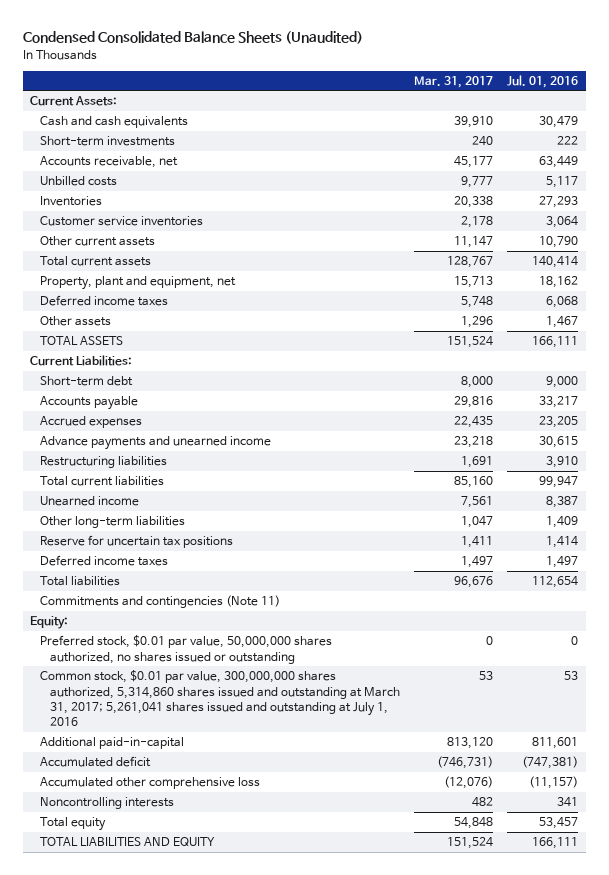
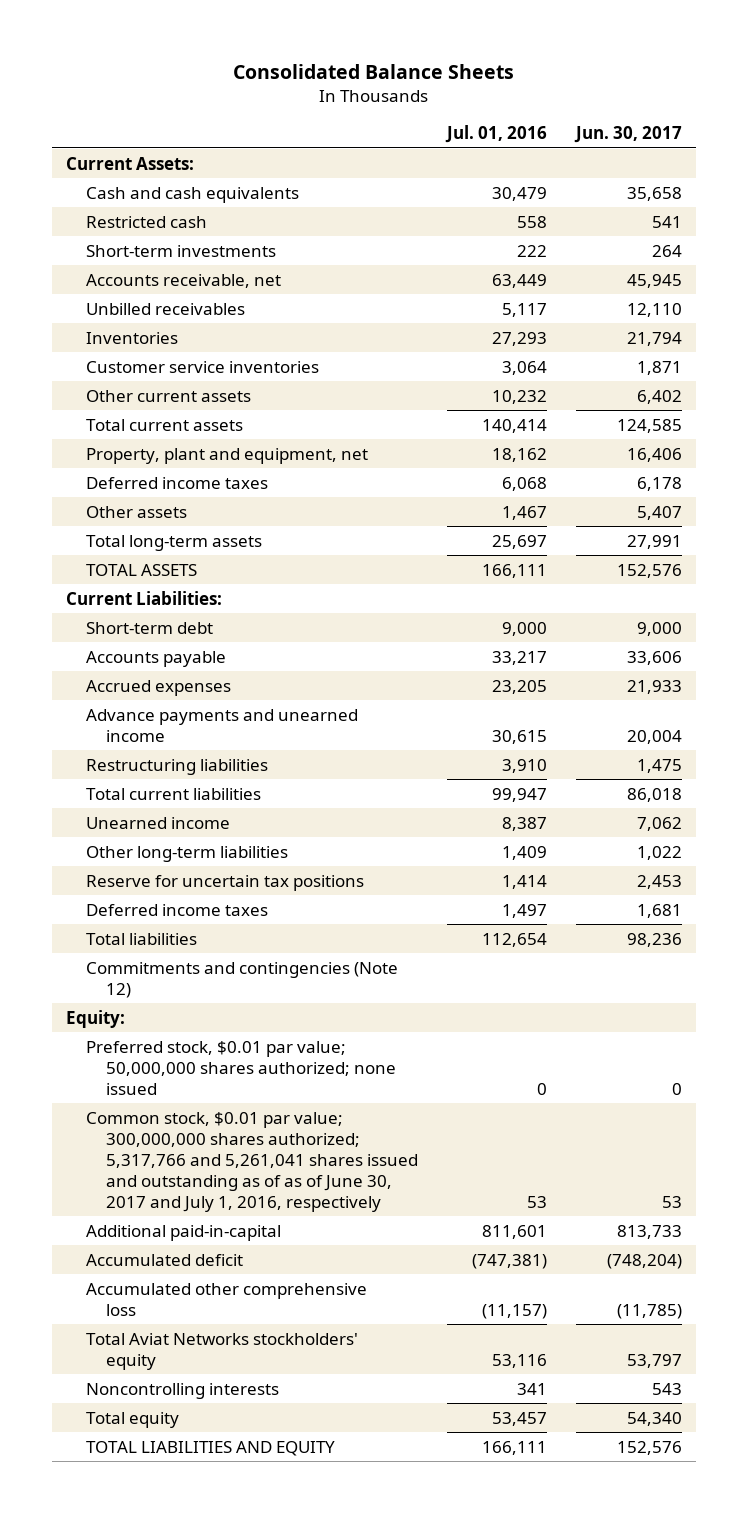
- Condensed Consolidated Balance Sheets (Unaudited)
+ Consolidated Balance Sheets
- | Mar. 31, 2017 | Jul. 01, 2016
+ | Jul. 01, 2016 | Jun. 30, 2017
+ Restricted cash | 558 | 541
- Unbilled costs | 9,777 | 5,117
+ Unbilled receivables | 5,117 | 12,110
- Other current assets | 11,147 | 10,790
+ Other current assets | 10,232 | 6,402
+ Total long-term assets | 25,697 | 27,991
- Commitments and contingencies (Note 11)
+ Commitments and contingencies (Note 12)
- Preferred stock, $0.01 par value, 50,000,000 shares authorized, no shares issued or outstanding | 0 | 0
- Common stock, $0.01 par value, 300,000,000 shares authorized, 5,314,860 shares issued and outstanding at March 31, 2017; 5,261,041 shares issued and outstanding at July 1, 2016 | 53 | 53
+ Preferred stock, $0.01 par value; 50,000,000 shares authorized; none issued | 0 | 0
+ Common stock, $0.01 par value; 300,000,000 shares authorized; 5,317,766 and 5,261,041 shares issued and outstanding as of as of June 30, 2017 and July 1, 2016, respectively | 53 | 53
+ Total Aviat Networks stockholders' equity | 53,116 | 53,797

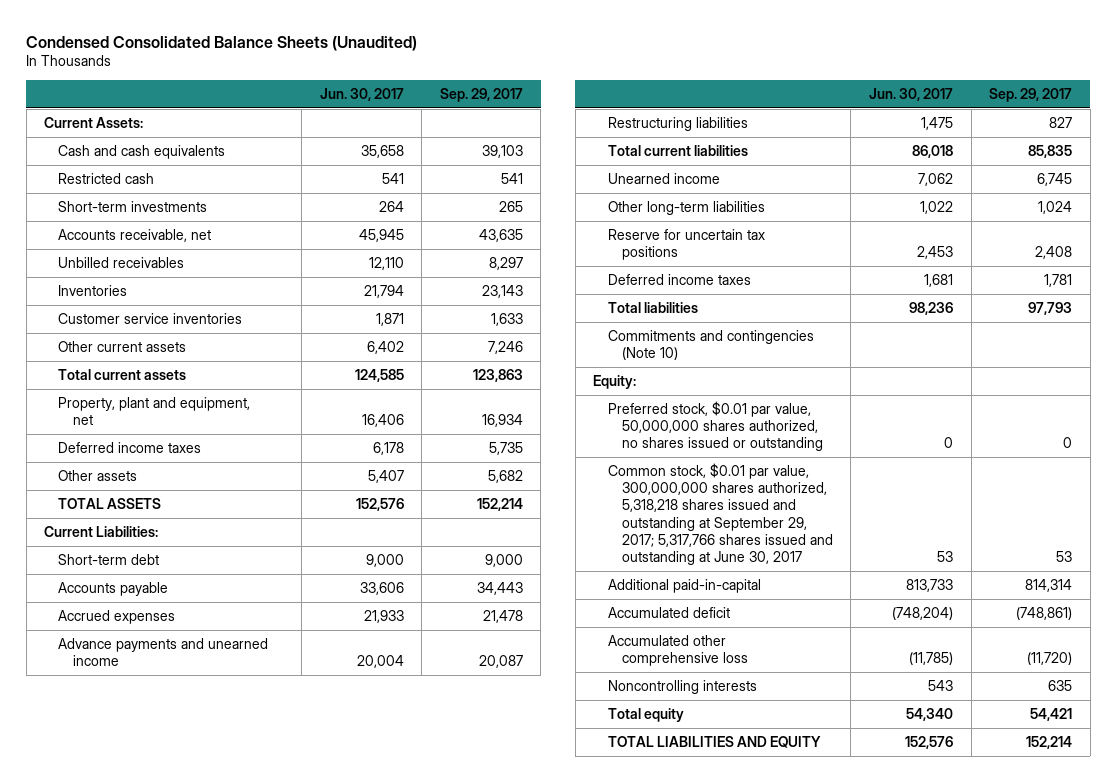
- Consolidated Balance Sheets
+ Condensed Consolidated Balance Sheets (Unaudited)
- | Jul. 01, 2016 | Jun. 30, 2017
+ | Jun. 30, 2017 | Sep. 29, 2017
- Total long-term assets | 25,697 | 27,991
- Commitments and contingencies (Note 12)
+ Commitments and contingencies (Note 10)
- Preferred stock, $0.01 par value; 50,000,000 shares authorized; none issued | 0 | 0
- Common stock, $0.01 par value; 300,000,000 shares authorized; 5,317,766 and 5,261,041 shares issued and outstanding as of as of June 30, 2017 and July 1, 2016, respectively | 53 | 53
+ Preferred stock, $0.01 par value, 50,000,000 shares authorized, no shares issued or outstanding | 0 | 0
+ Common stock, $0.01 par value, 300,000,000 shares authorized, 5,318,218 shares issued and outstanding at September 29, 2017; 5,317,766 shares issued and outstanding at June 30, 2017 | 53 | 53
- Total Aviat Networks stockholders' equity | 53,116 | 53,797

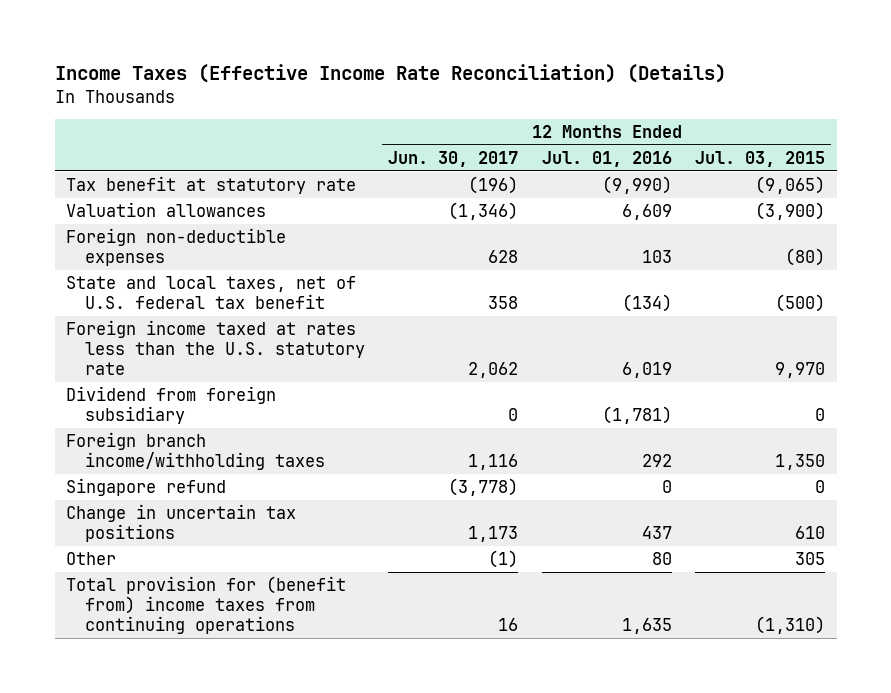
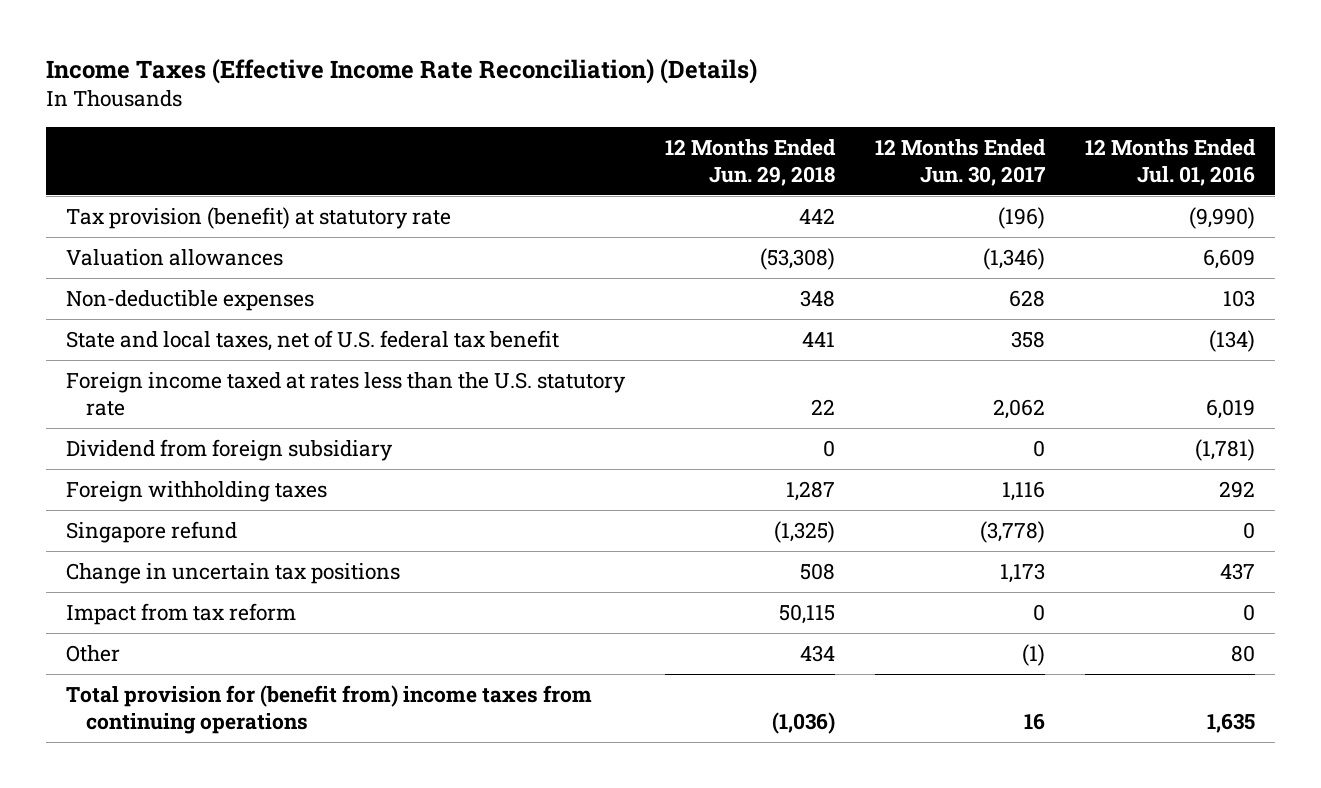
- | 12 Months Ended Jun. 30, 2017 | 12 Months Ended Jul. 01, 2016 | 12 Months Ended Jul. 03, 2015
+ | 12 Months Ended Jun. 29, 2018 | 12 Months Ended Jun. 30, 2017 | 12 Months Ended Jul. 01, 2016
- Tax benefit at statutory rate | (196) | (9,990) | (9,065)
+ Tax provision (benefit) at statutory rate | 442 | (196) | (9,990)
- Foreign non-deductible expenses | 628 | 103 | (80)
+ Non-deductible expenses | 348 | 628 | 103
- Foreign branch income/withholding taxes | 1,116 | 292 | 1,350
+ Foreign withholding taxes | 1,287 | 1,116 | 292
+ Impact from tax reform | 50,115 | 0 | 0

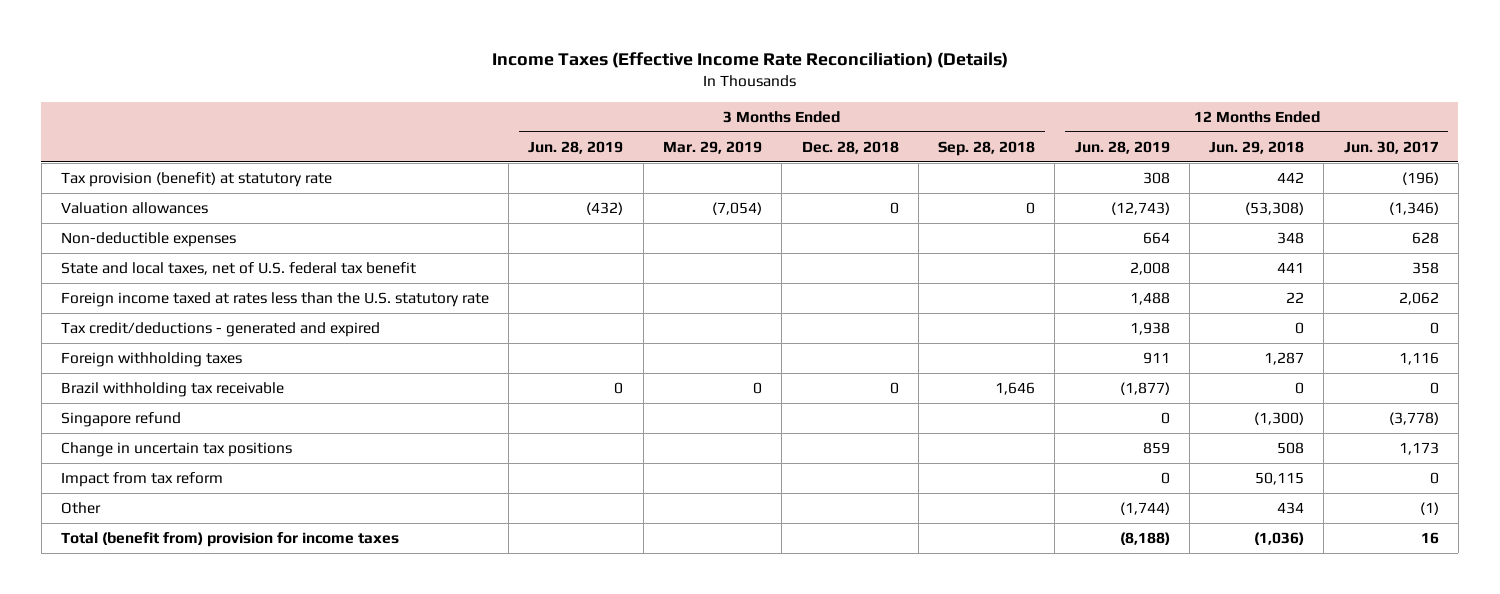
- | 12 Months Ended Jun. 29, 2018 | 12 Months Ended Jun. 30, 2017 | 12 Months Ended Jul. 01, 2016
+ | 3 Months Ended Jun. 28, 2019 | 3 Months Ended Mar. 29, 2019 | 3 Months Ended Dec. 28, 2018 | 3 Months Ended Sep. 28, 2018 | 12 Months Ended Jun. 28, 2019 | 12 Months Ended Jun. 29, 2018 | 12 Months Ended Jun. 30, 2017
- Dividend from foreign subsidiary | 0 | 0 | (1,781)
+ Tax credit/deductions - generated and expired | | | | | 1,938 | 0 | 0
- Singapore refund | (1,325) | (3,778) | 0
+ Brazil withholding tax receivable | 0 | 0 | 0 | 1,646 | (1,877) | 0 | 0
+ Singapore refund | | | | | 0 | (1,300) | (3,778)
- Total provision for (benefit from) income taxes from continuing operations | (1,036) | 16 | 1,635
+ Total (benefit from) provision for income taxes | | | | | (8,188) | (1,036) | 16

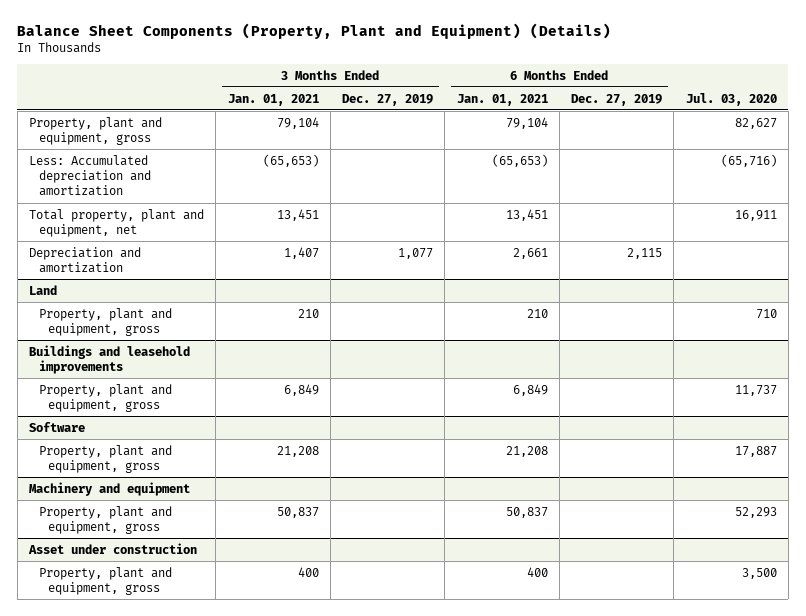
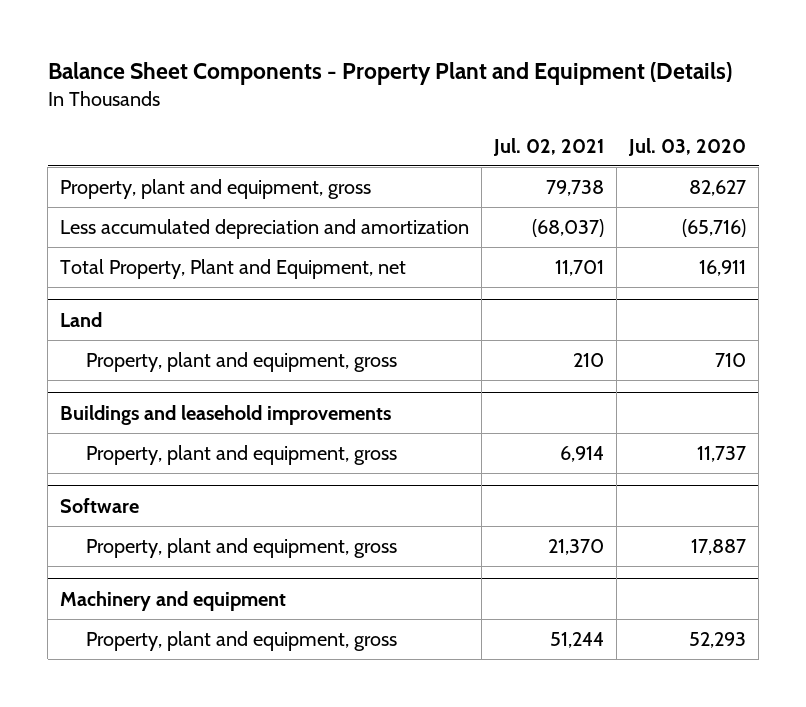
- Balance Sheet Components (Property, Plant and Equipment) (Details)
+ Balance Sheet Components - Property Plant and Equipment (Details)
- | 3 Months Ended Jan. 01, 2021 | 3 Months Ended Dec. 27, 2019 | 6 Months Ended Jan. 01, 2021 | 6 Months Ended Dec. 27, 2019 | Jul. 03, 2020
+ | Jul. 02, 2021 | Jul. 03, 2020
- Less: Accumulated depreciation and amortization | (65,653) | | (65,653) | | (65,716)
- Total property, plant and equipment, net | 13,451 | | 13,451 | | 16,911
- Depreciation and amortization | 1,407 | 1,077 | 2,661 | 2,115 |
+ Less accumulated depreciation and amortization | (68,037) | (65,716)
+ Total Property, Plant and Equipment, net | 11,701 | 16,911
- Asset under construction
- Property, plant and equipment, gross | 400 | | 400 | | 3,500

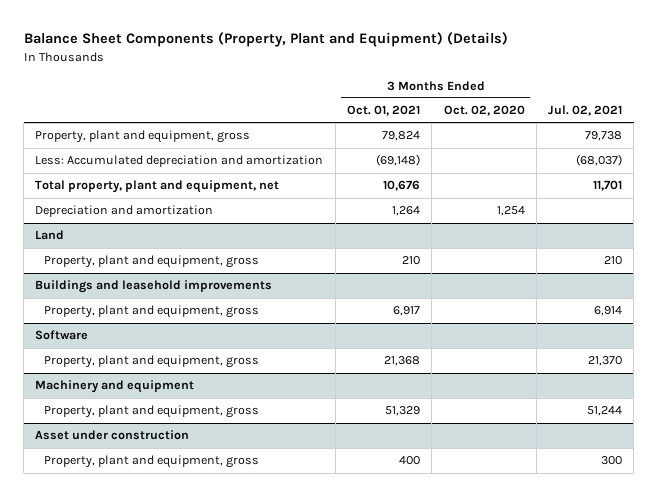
- Balance Sheet Components - Property Plant and Equipment (Details)
+ Balance Sheet Components (Property, Plant and Equipment) (Details)
- | Jul. 02, 2021 | Jul. 03, 2020
+ | 3 Months Ended Oct. 01, 2021 | 3 Months Ended Oct. 02, 2020 | Jul. 02, 2021
- Less accumulated depreciation and amortization | (68,037) | (65,716)
- Total Property, Plant and Equipment, net | 11,701 | 16,911
+ Less: Accumulated depreciation and amortization | (69,148) | | (68,037)
+ Total property, plant and equipment, net | 10,676 | | 11,701
+ Depreciation and amortization | 1,264 | 1,254 |
+ Asset under construction
+ Property, plant and equipment, gross | 400 | | 300

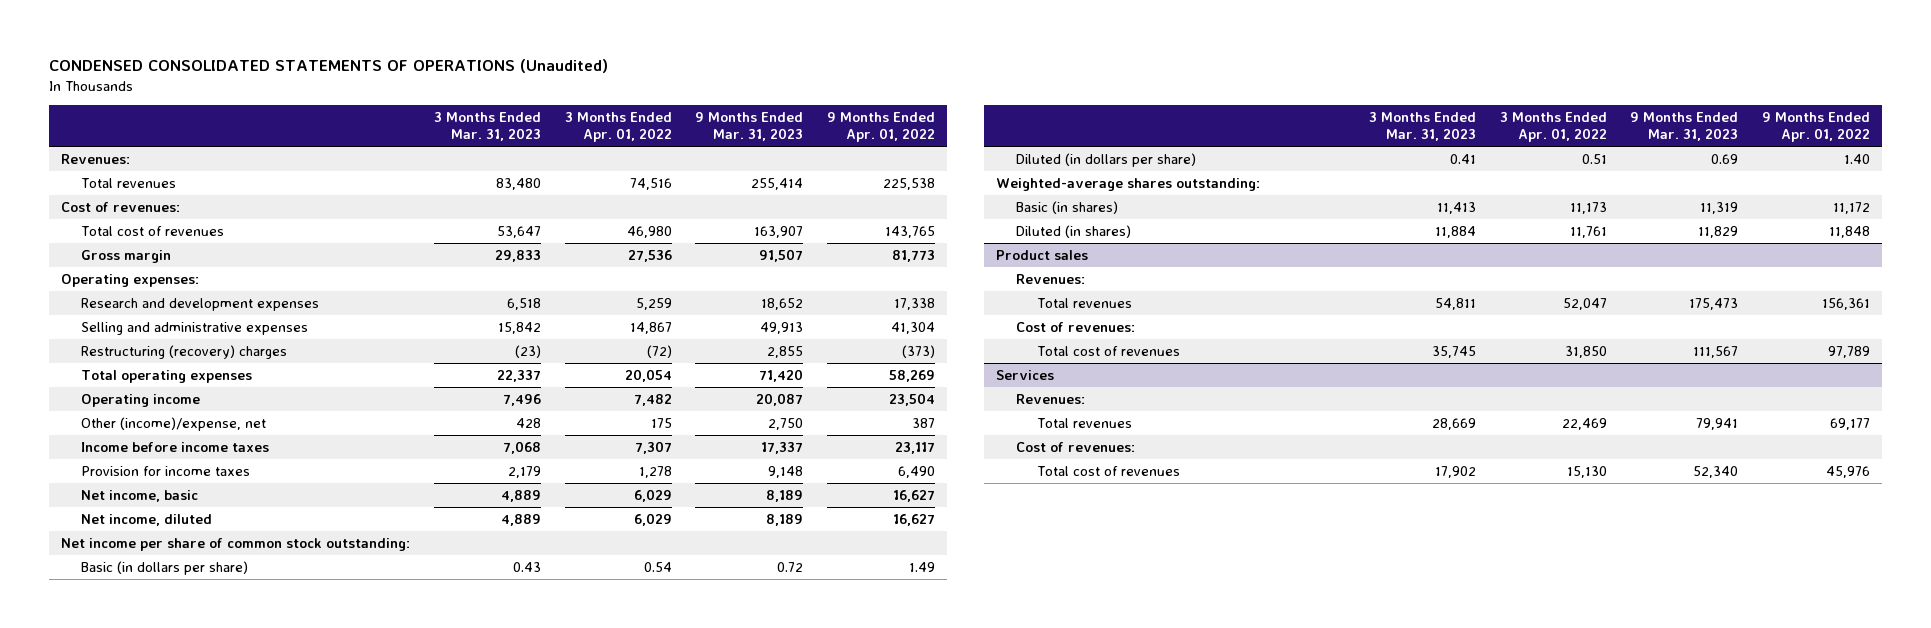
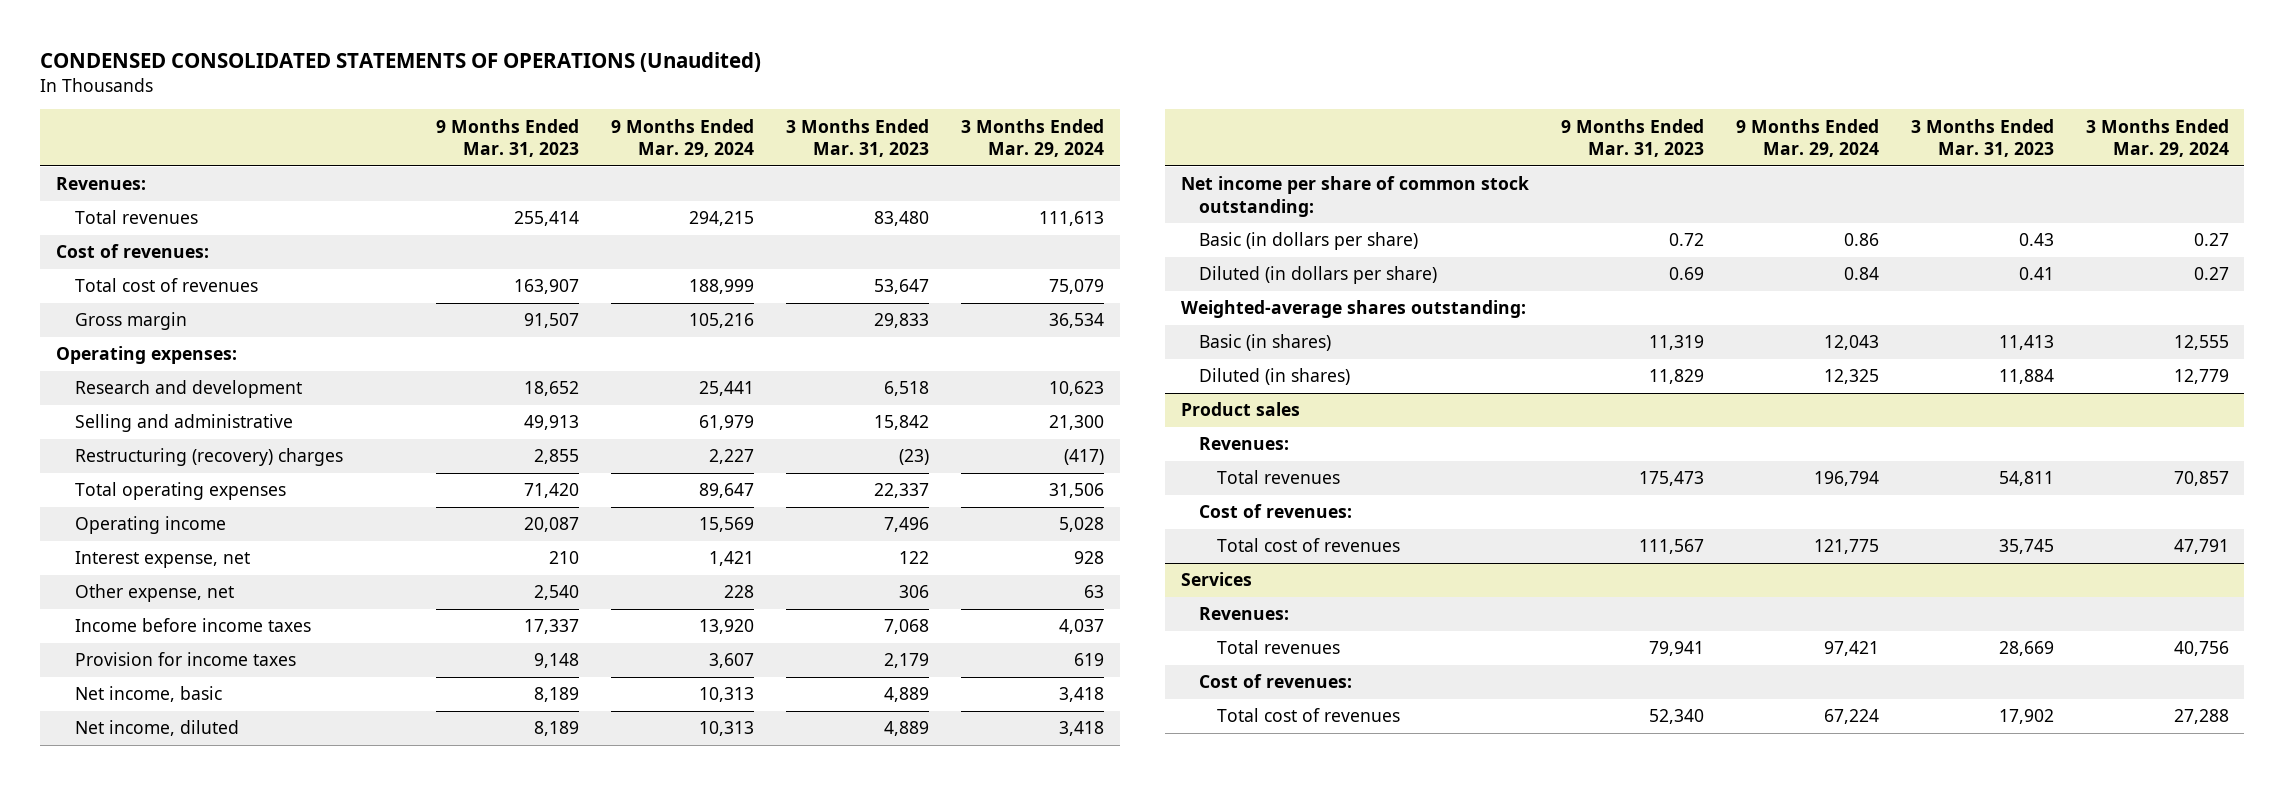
- | 3 Months Ended Mar. 31, 2023 | 3 Months Ended Apr. 01, 2022 | 9 Months Ended Mar. 31, 2023 | 9 Months Ended Apr. 01, 2022
+ | 9 Months Ended Mar. 31, 2023 | 9 Months Ended Mar. 29, 2024 | 3 Months Ended Mar. 31, 2023 | 3 Months Ended Mar. 29, 2024
- Research and development expenses | 6,518 | 5,259 | 18,652 | 17,338
- Selling and administrative expenses | 15,842 | 14,867 | 49,913 | 41,304
+ Research and development | 18,652 | 25,441 | 6,518 | 10,623
+ Selling and administrative | 49,913 | 61,979 | 15,842 | 21,300
- Other (income)/expense, net | 428 | 175 | 2,750 | 387
+ Interest expense, net | 210 | 1,421 | 122 | 928
+ Other expense, net | 2,540 | 228 | 306 | 63

